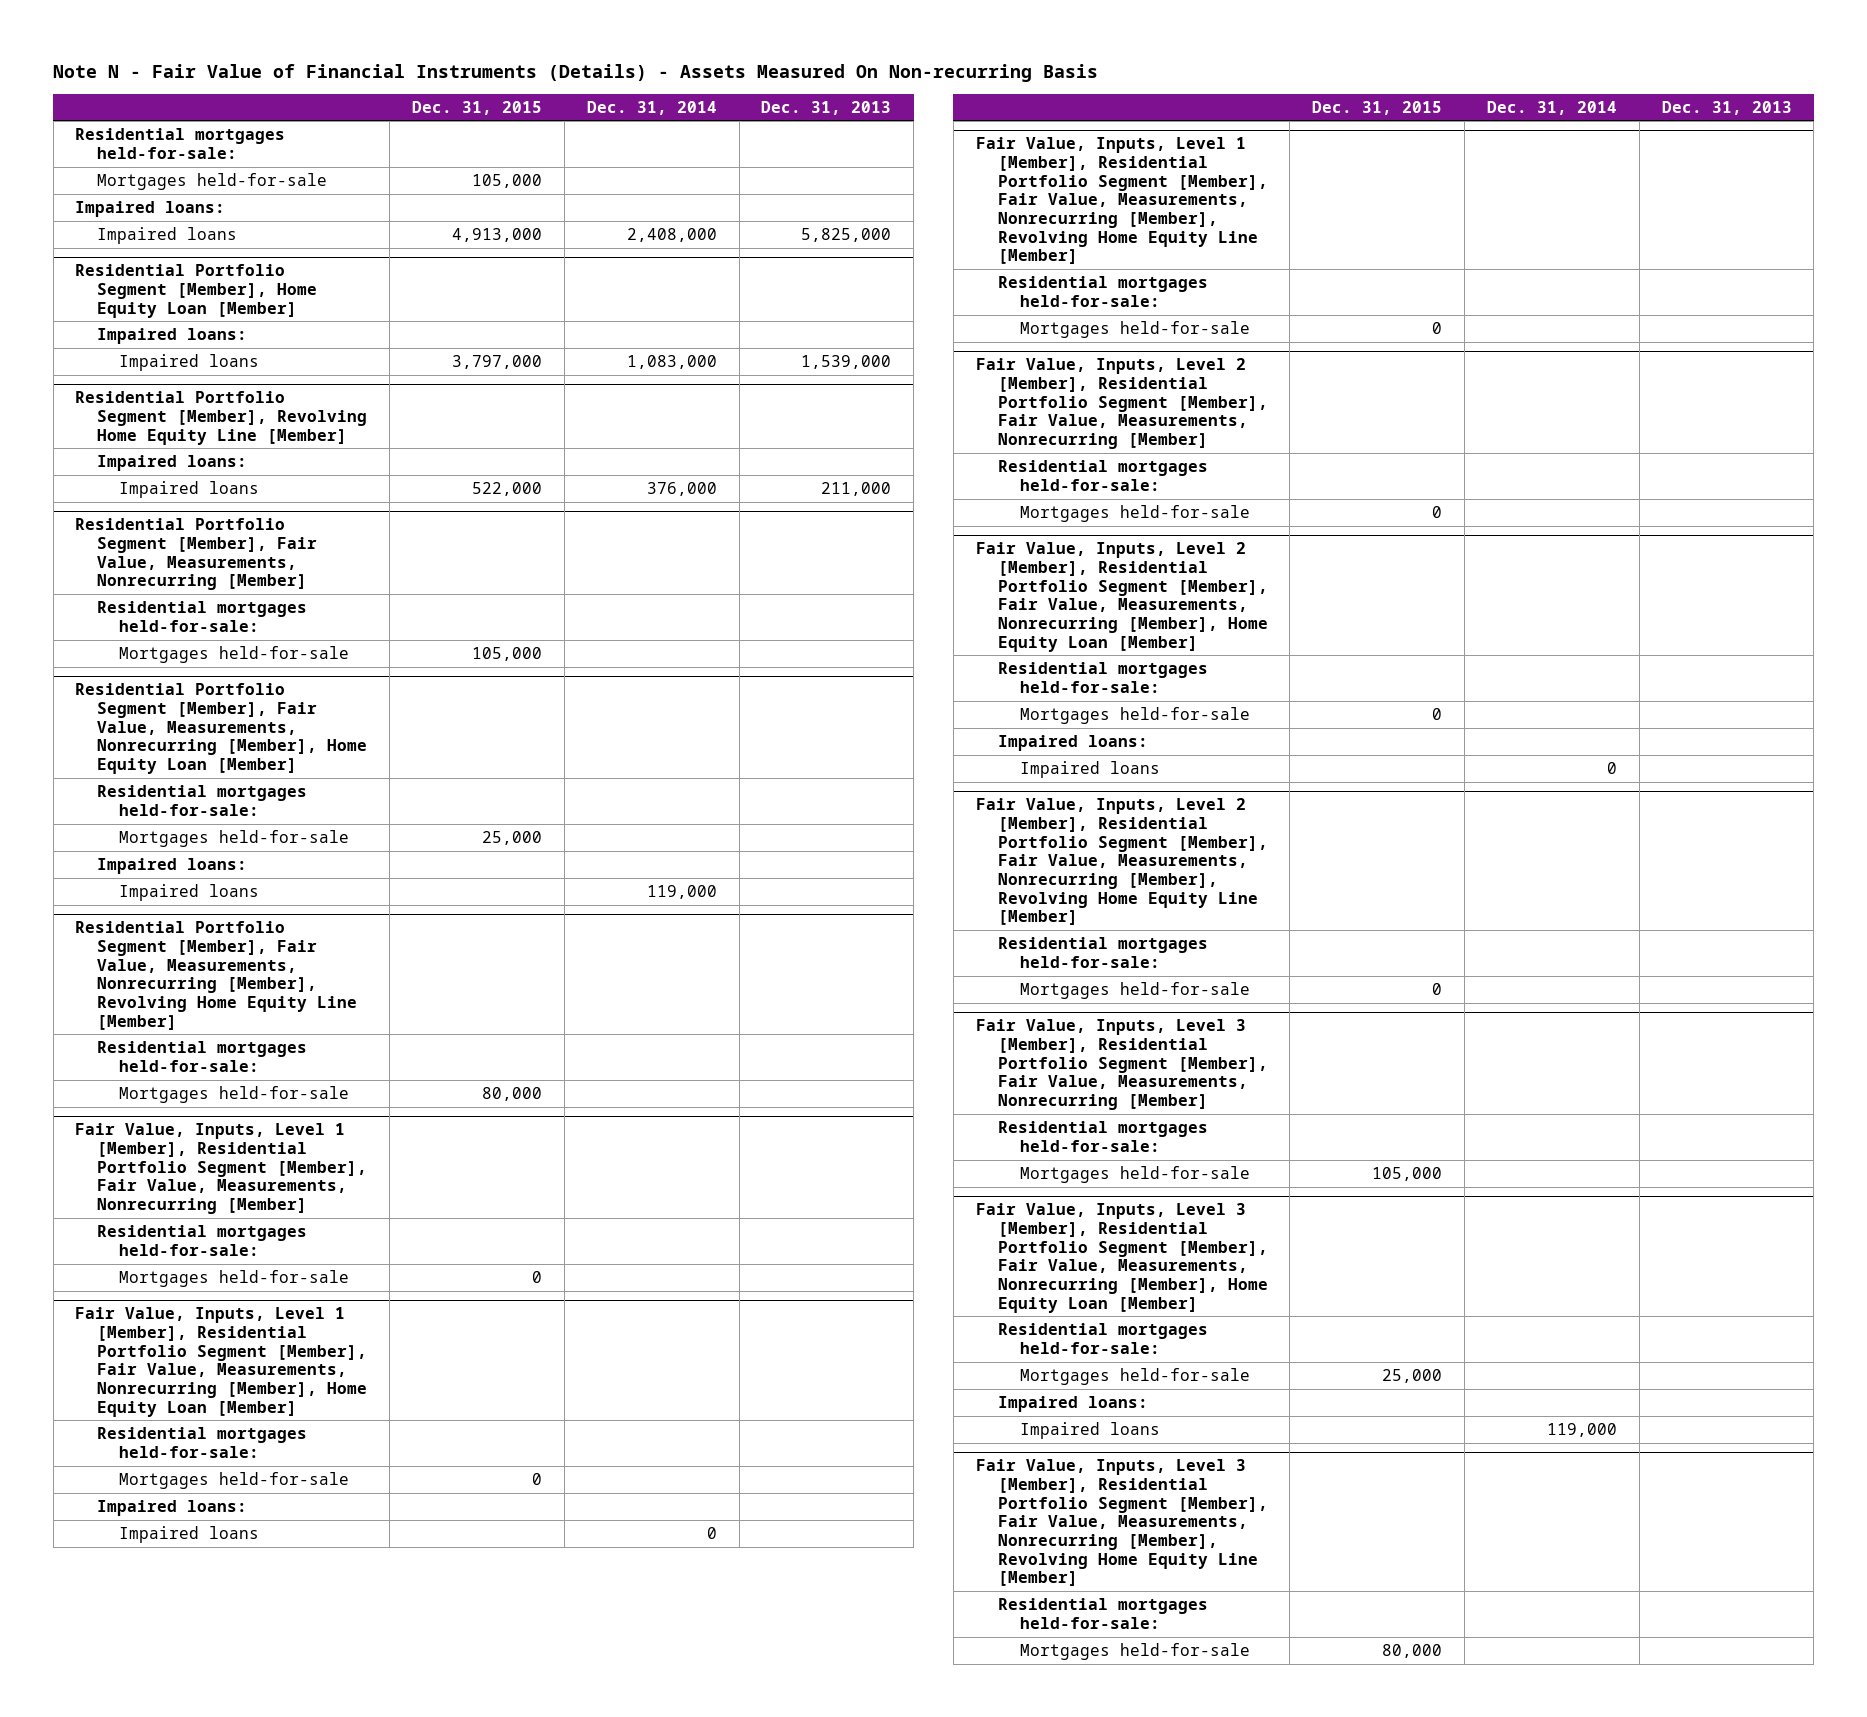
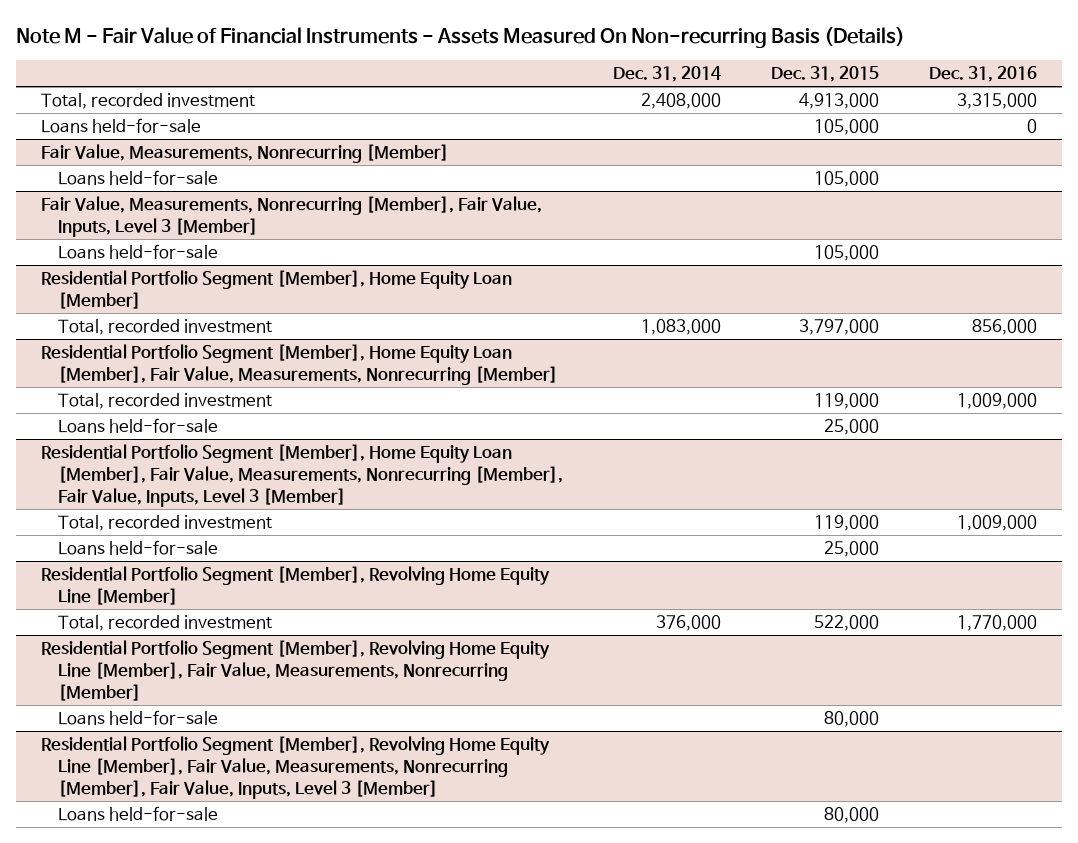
- Note N - Fair Value of Financial Instruments (Details) - Assets Measured On Non-recurring Basis
+ Note M - Fair Value of Financial Instruments - Assets Measured On Non-recurring Basis (Details)
- | Dec. 31, 2015 | Dec. 31, 2014 | Dec. 31, 2013
+ | Dec. 31, 2014 | Dec. 31, 2015 | Dec. 31, 2016
- Residential mortgages held-for-sale:
- Mortgages held-for-sale | 105,000 | |
- Impaired loans:
- Impaired loans | 4,913,000 | 2,408,000 | 5,825,000
+ Total, recorded investment | 2,408,000 | 4,913,000 | 3,315,000
+ Loans held-for-sale | | 105,000 | 0
+ Fair Value, Measurements, Nonrecurring [Member]
+ Loans held-for-sale | | 105,000 |
+ Fair Value, Measurements, Nonrecurring [Member], Fair Value, Inputs, Level 3 [Member]
+ Loans held-for-sale | | 105,000 |
@ Residential Portfolio Segment [Member], Home Equity Loan [Member]
- Impaired loans:
- Impaired loans | 3,797,000 | 1,083,000 | 1,539,000
+ Total, recorded investment | 1,083,000 | 3,797,000 | 856,000
+ Residential Portfolio Segment [Member], Home Equity Loan [Member], Fair Value, Measurements, Nonrecurring [Member]
+ Total, recorded investment | | 119,000 | 1,009,000
+ Loans held-for-sale | | 25,000 |
+ Residential Portfolio Segment [Member], Home Equity Loan [Member], Fair Value, Measurements, Nonrecurring [Member], Fair Value, Inputs, Level 3 [Member]
+ Total, recorded investment | | 119,000 | 1,009,000
+ Loans held-for-sale | | 25,000 |
@ Residential Portfolio Segment [Member], Revolving Home Equity Line [Member]
- Impaired loans:
- Impaired loans | 522,000 | 376,000 | 211,000
- Residential Portfolio Segment [Member], Fair Value, Measurements, Nonrecurring [Member]
- Residential mortgages held-for-sale:
- Mortgages held-for-sale | 105,000 | |
- Residential Portfolio Segment [Member], Fair Value, Measurements, Nonrecurring [Member], Home Equity Loan [Member]
- Residential mortgages held-for-sale:
- Mortgages held-for-sale | 25,000 | |
- Impaired loans:
- Impaired loans | | 119,000 |
- Residential Portfolio Segment [Member], Fair Value, Measurements, Nonrecurring [Member], Revolving Home Equity Line [Member]
- Residential mortgages held-for-sale:
- Mortgages held-for-sale | 80,000 | |
- Fair Value, Inputs, Level 1 [Member], Residential Portfolio Segment [Member], Fair Value, Measurements, Nonrecurring [Member]
- Residential mortgages held-for-sale:
- Mortgages held-for-sale | 0 | |
- Fair Value, Inputs, Level 1 [Member], Residential Portfolio Segment [Member], Fair Value, Measurements, Nonrecurring [Member], Home Equity Loan [Member]
- Residential mortgages held-for-sale:
- Mortgages held-for-sale | 0 | |
- Impaired loans:
- Impaired loans | | 0 |
- Fair Value, Inputs, Level 1 [Member], Residential Portfolio Segment [Member], Fair Value, Measurements, Nonrecurring [Member], Revolving Home Equity Line [Member]
- Residential mortgages held-for-sale:
- Mortgages held-for-sale | 0 | |
- Fair Value, Inputs, Level 2 [Member], Residential Portfolio Segment [Member], Fair Value, Measurements, Nonrecurring [Member]
- Residential mortgages held-for-sale:
- Mortgages held-for-sale | 0 | |
- Fair Value, Inputs, Level 2 [Member], Residential Portfolio Segment [Member], Fair Value, Measurements, Nonrecurring [Member], Home Equity Loan [Member]
- Residential mortgages held-for-sale:
- Mortgages held-for-sale | 0 | |
- Impaired loans:
- Impaired loans | | 0 |
- Fair Value, Inputs, Level 2 [Member], Residential Portfolio Segment [Member], Fair Value, Measurements, Nonrecurring [Member], Revolving Home Equity Line [Member]
- Residential mortgages held-for-sale:
- Mortgages held-for-sale | 0 | |
- Fair Value, Inputs, Level 3 [Member], Residential Portfolio Segment [Member], Fair Value, Measurements, Nonrecurring [Member]
- Residential mortgages held-for-sale:
- Mortgages held-for-sale | 105,000 | |
- Fair Value, Inputs, Level 3 [Member], Residential Portfolio Segment [Member], Fair Value, Measurements, Nonrecurring [Member], Home Equity Loan [Member]
- Residential mortgages held-for-sale:
- Mortgages held-for-sale | 25,000 | |
- Impaired loans:
- Impaired loans | | 119,000 |
- Fair Value, Inputs, Level 3 [Member], Residential Portfolio Segment [Member], Fair Value, Measurements, Nonrecurring [Member], Revolving Home Equity Line [Member]
- Residential mortgages held-for-sale:
- Mortgages held-for-sale | 80,000 | |
@ Residential Portfolio Segment [Member], Revolving Home Equity Line [Member]
+ Total, recorded investment | 376,000 | 522,000 | 1,770,000
+ Residential Portfolio Segment [Member], Revolving Home Equity Line [Member], Fair Value, Measurements, Nonrecurring [Member]
+ Loans held-for-sale | | 80,000 |
+ Residential Portfolio Segment [Member], Revolving Home Equity Line [Member], Fair Value, Measurements, Nonrecurring [Member], Fair Value, Inputs, Level 3 [Member]
+ Loans held-for-sale | | 80,000 |

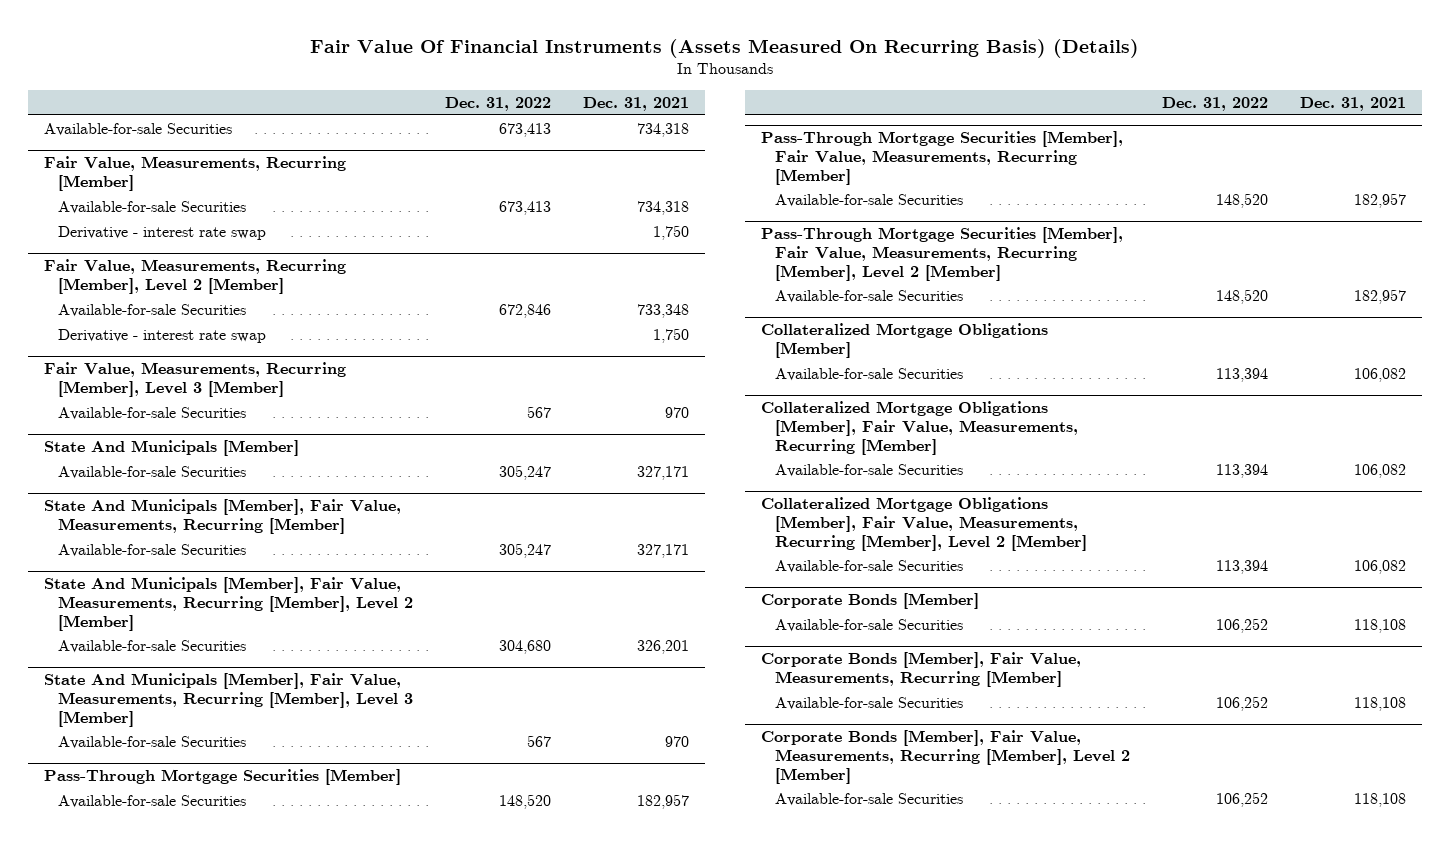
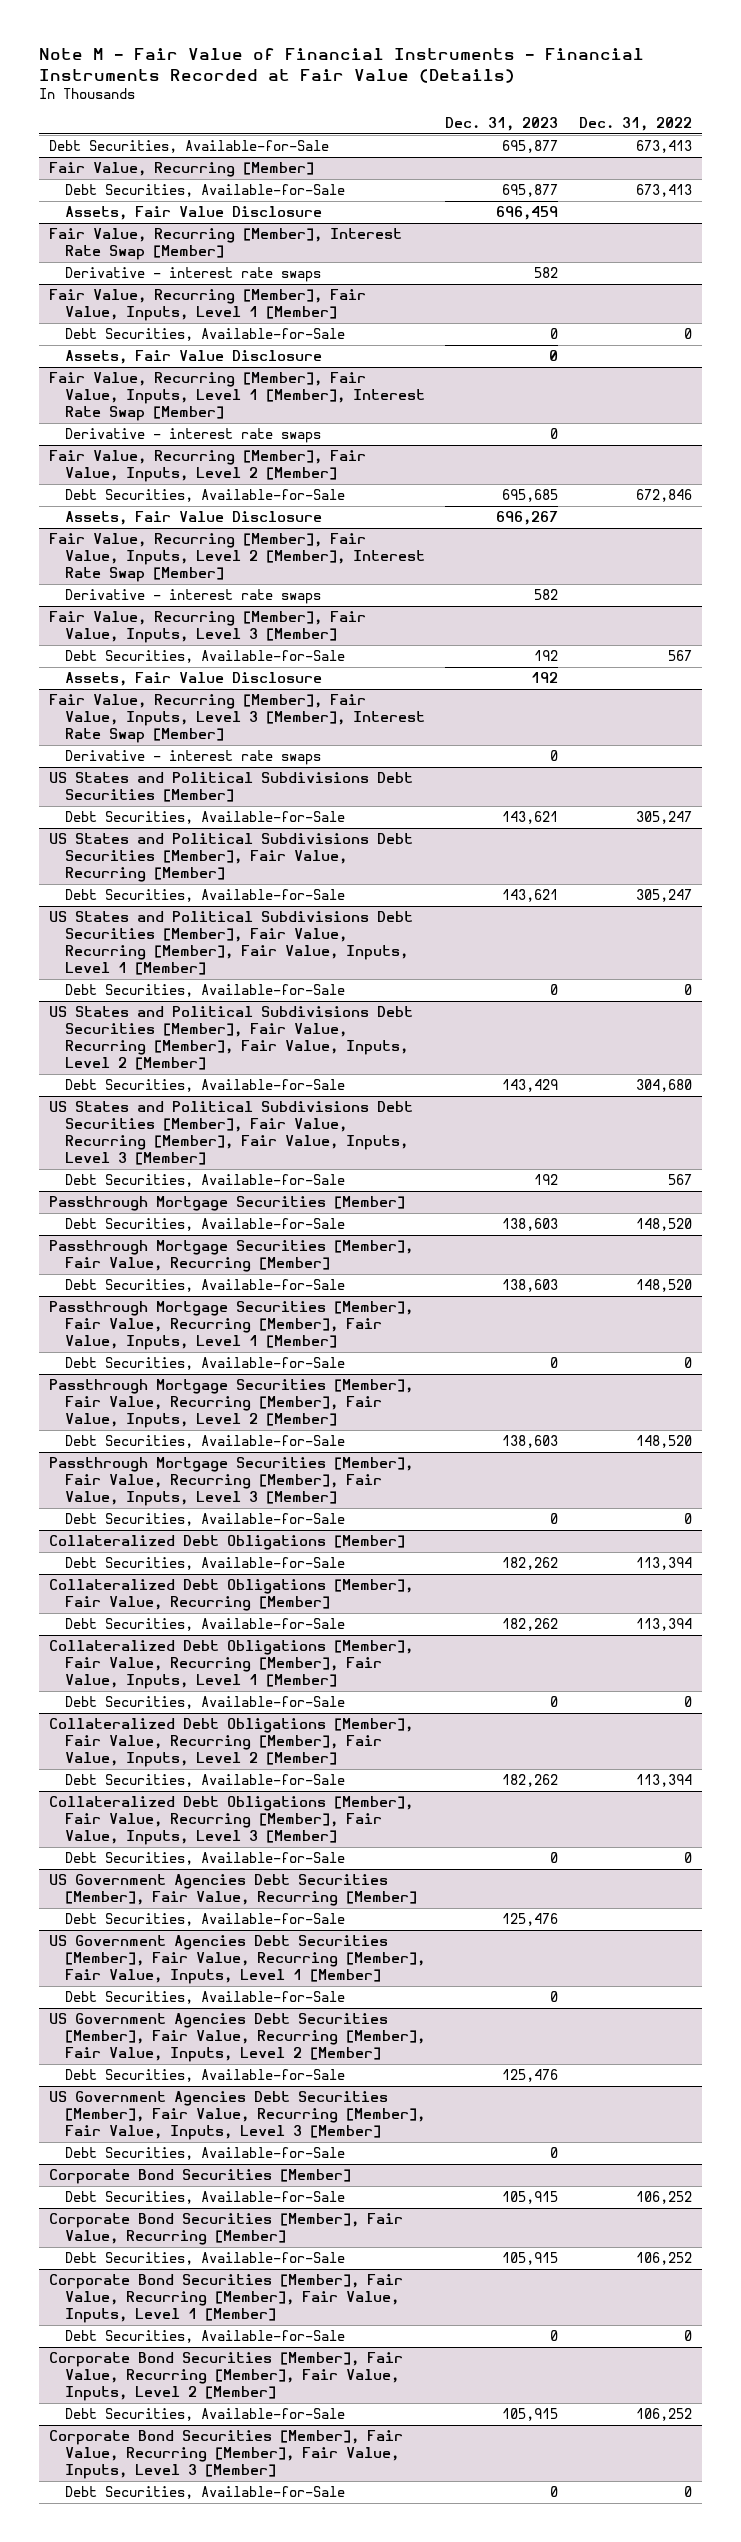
- Fair Value Of Financial Instruments (Assets Measured On Recurring Basis) (Details)
+ Note M - Fair Value of Financial Instruments - Financial Instruments Recorded at Fair Value (Details)
- | Dec. 31, 2022 | Dec. 31, 2021
+ | Dec. 31, 2023 | Dec. 31, 2022
- Available-for-sale Securities | 673,413 | 734,318
- Fair Value, Measurements, Recurring [Member]
- Available-for-sale Securities | 673,413 | 734,318
- Derivative - interest rate swap | | 1,750
- Fair Value, Measurements, Recurring [Member], Level 2 [Member]
- Available-for-sale Securities | 672,846 | 733,348
- Derivative - interest rate swap | | 1,750
- Fair Value, Measurements, Recurring [Member], Level 3 [Member]
- Available-for-sale Securities | 567 | 970
- State And Municipals [Member]
- Available-for-sale Securities | 305,247 | 327,171
- State And Municipals [Member], Fair Value, Measurements, Recurring [Member]
- Available-for-sale Securities | 305,247 | 327,171
- State And Municipals [Member], Fair Value, Measurements, Recurring [Member], Level 2 [Member]
- Available-for-sale Securities | 304,680 | 326,201
- State And Municipals [Member], Fair Value, Measurements, Recurring [Member], Level 3 [Member]
- Available-for-sale Securities | 567 | 970
- Pass-Through Mortgage Securities [Member]
- Available-for-sale Securities | 148,520 | 182,957
- Pass-Through Mortgage Securities [Member], Fair Value, Measurements, Recurring [Member]
- Available-for-sale Securities | 148,520 | 182,957
- Pass-Through Mortgage Securities [Member], Fair Value, Measurements, Recurring [Member], Level 2 [Member]
- Available-for-sale Securities | 148,520 | 182,957
- Collateralized Mortgage Obligations [Member]
- Available-for-sale Securities | 113,394 | 106,082
- Collateralized Mortgage Obligations [Member], Fair Value, Measurements, Recurring [Member]
- Available-for-sale Securities | 113,394 | 106,082
- Collateralized Mortgage Obligations [Member], Fair Value, Measurements, Recurring [Member], Level 2 [Member]
- Available-for-sale Securities | 113,394 | 106,082
- Corporate Bonds [Member]
- Available-for-sale Securities | 106,252 | 118,108
- Corporate Bonds [Member], Fair Value, Measurements, Recurring [Member]
- Available-for-sale Securities | 106,252 | 118,108
- Corporate Bonds [Member], Fair Value, Measurements, Recurring [Member], Level 2 [Member]
- Available-for-sale Securities | 106,252 | 118,108
+ Debt Securities, Available-for-Sale | 695,877 | 673,413
+ Fair Value, Recurring [Member]
+ Debt Securities, Available-for-Sale | 695,877 | 673,413
+ Assets, Fair Value Disclosure | 696,459 |
+ Fair Value, Recurring [Member], Interest Rate Swap [Member]
+ Derivative - interest rate swaps | 582 |
+ Fair Value, Recurring [Member], Fair Value, Inputs, Level 1 [Member]
+ Debt Securities, Available-for-Sale | 0 | 0
+ Assets, Fair Value Disclosure | 0 |
+ Fair Value, Recurring [Member], Fair Value, Inputs, Level 1 [Member], Interest Rate Swap [Member]
+ Derivative - interest rate swaps | 0 |
+ Fair Value, Recurring [Member], Fair Value, Inputs, Level 2 [Member]
+ Debt Securities, Available-for-Sale | 695,685 | 672,846
+ Assets, Fair Value Disclosure | 696,267 |
+ Fair Value, Recurring [Member], Fair Value, Inputs, Level 2 [Member], Interest Rate Swap [Member]
+ Derivative - interest rate swaps | 582 |
+ Fair Value, Recurring [Member], Fair Value, Inputs, Level 3 [Member]
+ Debt Securities, Available-for-Sale | 192 | 567
+ Assets, Fair Value Disclosure | 192 |
+ Fair Value, Recurring [Member], Fair Value, Inputs, Level 3 [Member], Interest Rate Swap [Member]
+ Derivative - interest rate swaps | 0 |
+ US States and Political Subdivisions Debt Securities [Member]
+ Debt Securities, Available-for-Sale | 143,621 | 305,247
+ US States and Political Subdivisions Debt Securities [Member], Fair Value, Recurring [Member]
+ Debt Securities, Available-for-Sale | 143,621 | 305,247
+ US States and Political Subdivisions Debt Securities [Member], Fair Value, Recurring [Member], Fair Value, Inputs, Level 1 [Member]
+ Debt Securities, Available-for-Sale | 0 | 0
+ US States and Political Subdivisions Debt Securities [Member], Fair Value, Recurring [Member], Fair Value, Inputs, Level 2 [Member]
+ Debt Securities, Available-for-Sale | 143,429 | 304,680
+ US States and Political Subdivisions Debt Securities [Member], Fair Value, Recurring [Member], Fair Value, Inputs, Level 3 [Member]
+ Debt Securities, Available-for-Sale | 192 | 567
+ Passthrough Mortgage Securities [Member]
+ Debt Securities, Available-for-Sale | 138,603 | 148,520
+ Passthrough Mortgage Securities [Member], Fair Value, Recurring [Member]
+ Debt Securities, Available-for-Sale | 138,603 | 148,520
+ Passthrough Mortgage Securities [Member], Fair Value, Recurring [Member], Fair Value, Inputs, Level 1 [Member]
+ Debt Securities, Available-for-Sale | 0 | 0
+ Passthrough Mortgage Securities [Member], Fair Value, Recurring [Member], Fair Value, Inputs, Level 2 [Member]
+ Debt Securities, Available-for-Sale | 138,603 | 148,520
+ Passthrough Mortgage Securities [Member], Fair Value, Recurring [Member], Fair Value, Inputs, Level 3 [Member]
+ Debt Securities, Available-for-Sale | 0 | 0
+ Collateralized Debt Obligations [Member]
+ Debt Securities, Available-for-Sale | 182,262 | 113,394
+ Collateralized Debt Obligations [Member], Fair Value, Recurring [Member]
+ Debt Securities, Available-for-Sale | 182,262 | 113,394
+ Collateralized Debt Obligations [Member], Fair Value, Recurring [Member], Fair Value, Inputs, Level 1 [Member]
+ Debt Securities, Available-for-Sale | 0 | 0
+ Collateralized Debt Obligations [Member], Fair Value, Recurring [Member], Fair Value, Inputs, Level 2 [Member]
+ Debt Securities, Available-for-Sale | 182,262 | 113,394
+ Collateralized Debt Obligations [Member], Fair Value, Recurring [Member], Fair Value, Inputs, Level 3 [Member]
+ Debt Securities, Available-for-Sale | 0 | 0
+ US Government Agencies Debt Securities [Member], Fair Value, Recurring [Member]
+ Debt Securities, Available-for-Sale | 125,476 |
+ US Government Agencies Debt Securities [Member], Fair Value, Recurring [Member], Fair Value, Inputs, Level 1 [Member]
+ Debt Securities, Available-for-Sale | 0 |
+ US Government Agencies Debt Securities [Member], Fair Value, Recurring [Member], Fair Value, Inputs, Level 2 [Member]
+ Debt Securities, Available-for-Sale | 125,476 |
+ US Government Agencies Debt Securities [Member], Fair Value, Recurring [Member], Fair Value, Inputs, Level 3 [Member]
+ Debt Securities, Available-for-Sale | 0 |
+ Corporate Bond Securities [Member]
+ Debt Securities, Available-for-Sale | 105,915 | 106,252
+ Corporate Bond Securities [Member], Fair Value, Recurring [Member]
+ Debt Securities, Available-for-Sale | 105,915 | 106,252
+ Corporate Bond Securities [Member], Fair Value, Recurring [Member], Fair Value, Inputs, Level 1 [Member]
+ Debt Securities, Available-for-Sale | 0 | 0
+ Corporate Bond Securities [Member], Fair Value, Recurring [Member], Fair Value, Inputs, Level 2 [Member]
+ Debt Securities, Available-for-Sale | 105,915 | 106,252
+ Corporate Bond Securities [Member], Fair Value, Recurring [Member], Fair Value, Inputs, Level 3 [Member]
+ Debt Securities, Available-for-Sale | 0 | 0

